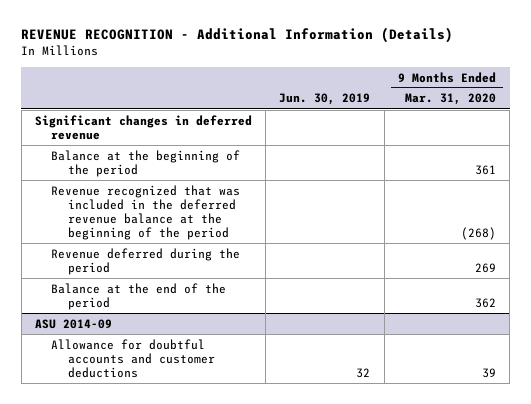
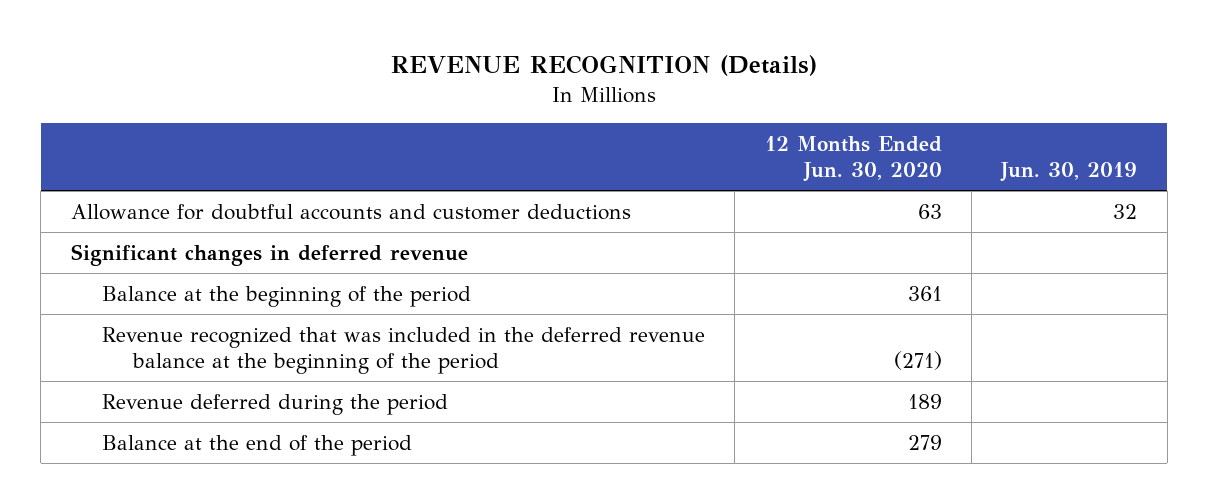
- REVENUE RECOGNITION - Additional Information (Details)
+ REVENUE RECOGNITION (Details)
- | Jun. 30, 2019 | 9 Months Ended Mar. 31, 2020
+ | 12 Months Ended Jun. 30, 2020 | Jun. 30, 2019
+ Allowance for doubtful accounts and customer deductions | 63 | 32
- ASU 2014-09
- Allowance for doubtful accounts and customer deductions | 32 | 39

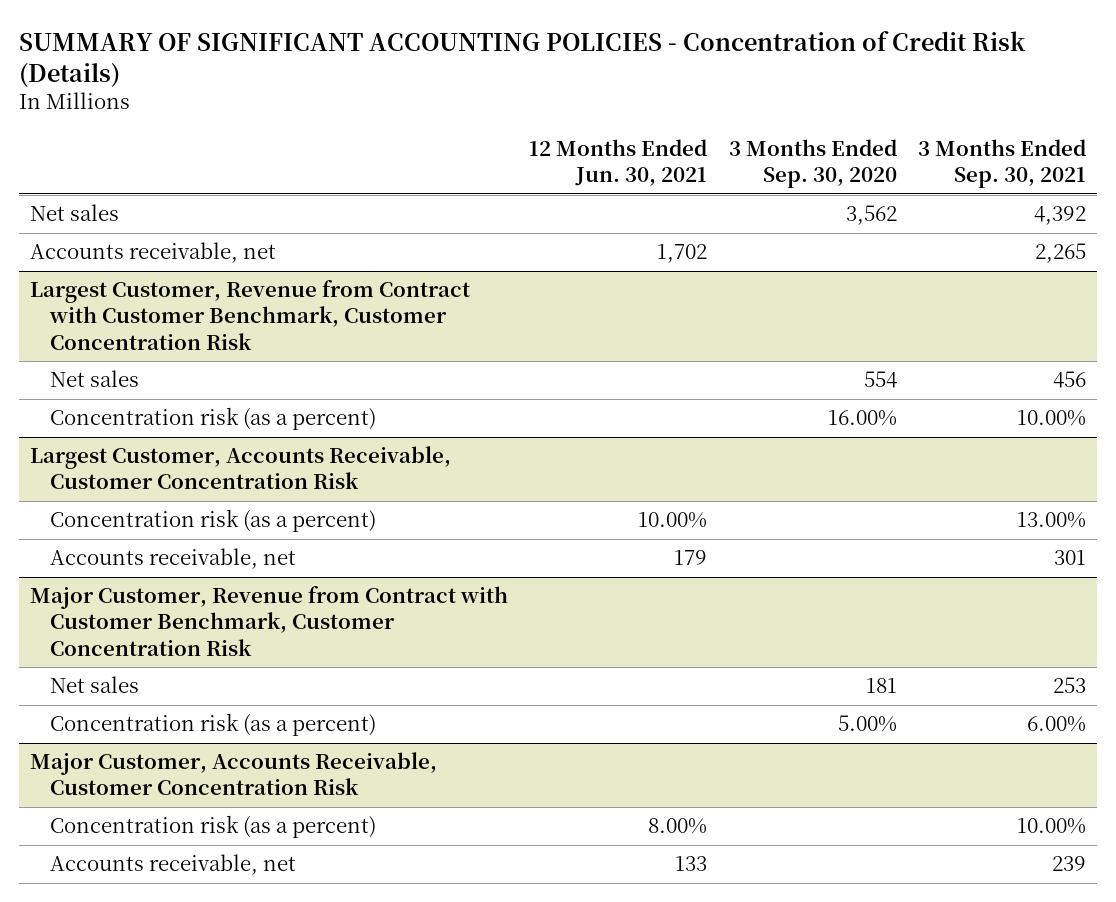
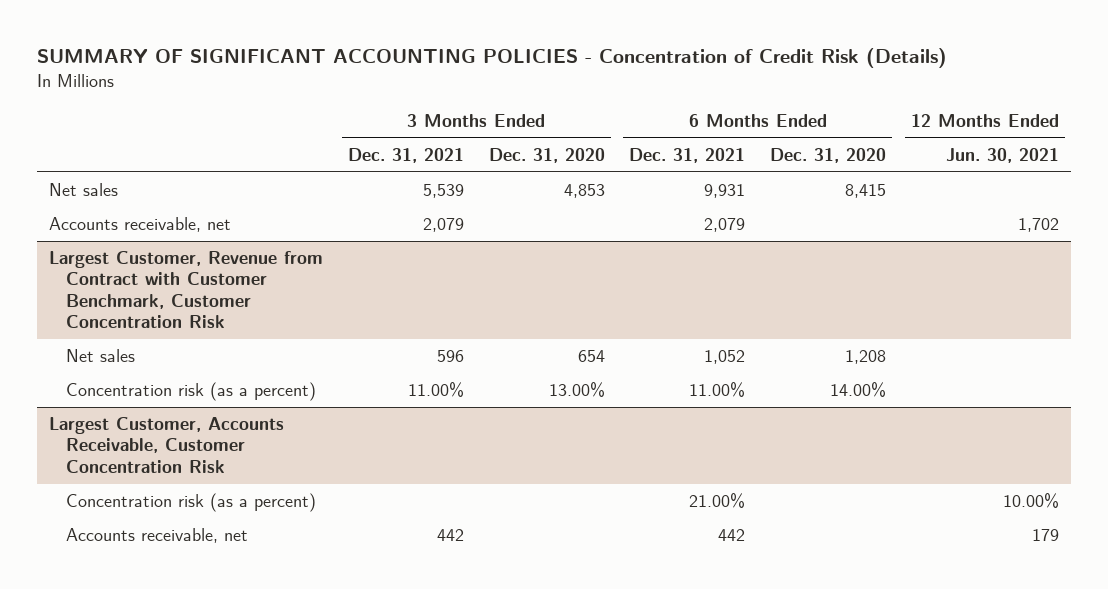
- | 12 Months Ended Jun. 30, 2021 | 3 Months Ended Sep. 30, 2020 | 3 Months Ended Sep. 30, 2021
+ | 3 Months Ended Dec. 31, 2021 | 3 Months Ended Dec. 31, 2020 | 6 Months Ended Dec. 31, 2021 | 6 Months Ended Dec. 31, 2020 | 12 Months Ended Jun. 30, 2021
- Major Customer, Revenue from Contract with Customer Benchmark, Customer Concentration Risk
- Net sales | | 181 | 253
- Concentration risk (as a percent) | | 5.00% | 6.00%
- Major Customer, Accounts Receivable, Customer Concentration Risk
- Concentration risk (as a percent) | 8.00% | | 10.00%
- Accounts receivable, net | 133 | | 239

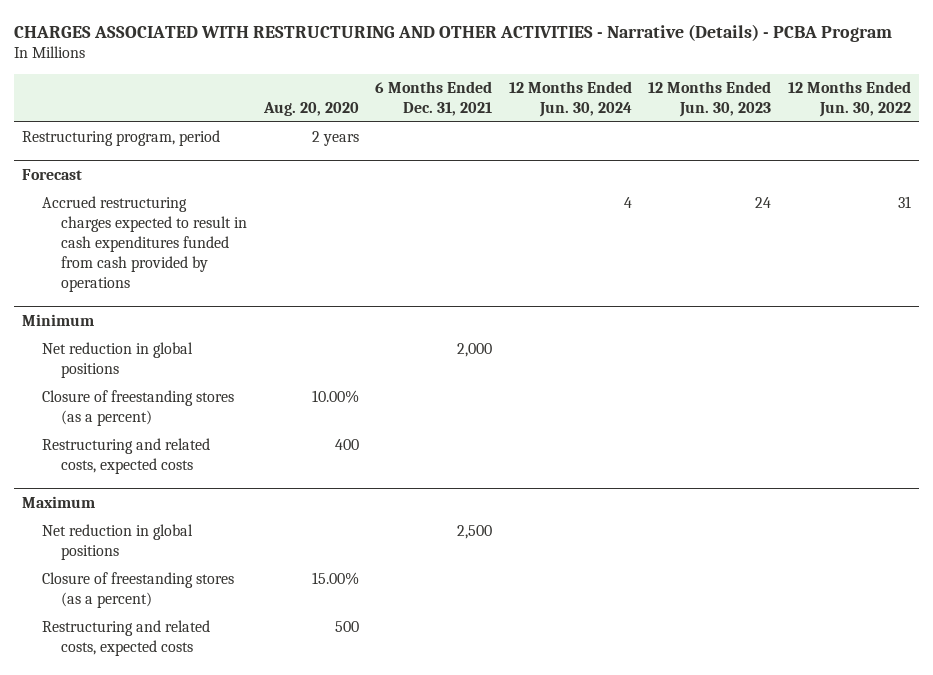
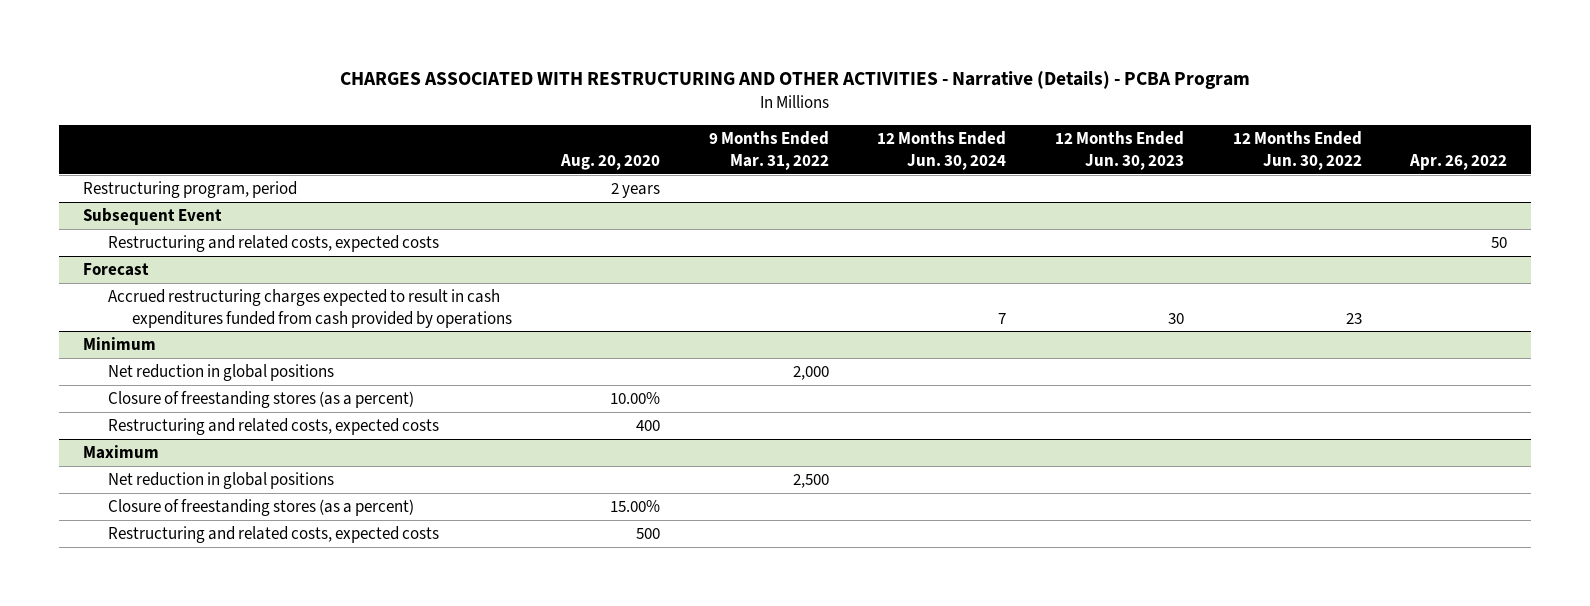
- | Aug. 20, 2020 | 6 Months Ended Dec. 31, 2021 | 12 Months Ended Jun. 30, 2024 | 12 Months Ended Jun. 30, 2023 | 12 Months Ended Jun. 30, 2022
+ | Aug. 20, 2020 | 9 Months Ended Mar. 31, 2022 | 12 Months Ended Jun. 30, 2024 | 12 Months Ended Jun. 30, 2023 | 12 Months Ended Jun. 30, 2022 | Apr. 26, 2022
+ Subsequent Event
+ Restructuring and related costs, expected costs | | | | | | 50
@ Forecast
- Accrued restructuring charges expected to result in cash expenditures funded from cash provided by operations | | | 4 | 24 | 31
+ Accrued restructuring charges expected to result in cash expenditures funded from cash provided by operations | | | 7 | 30 | 23 |

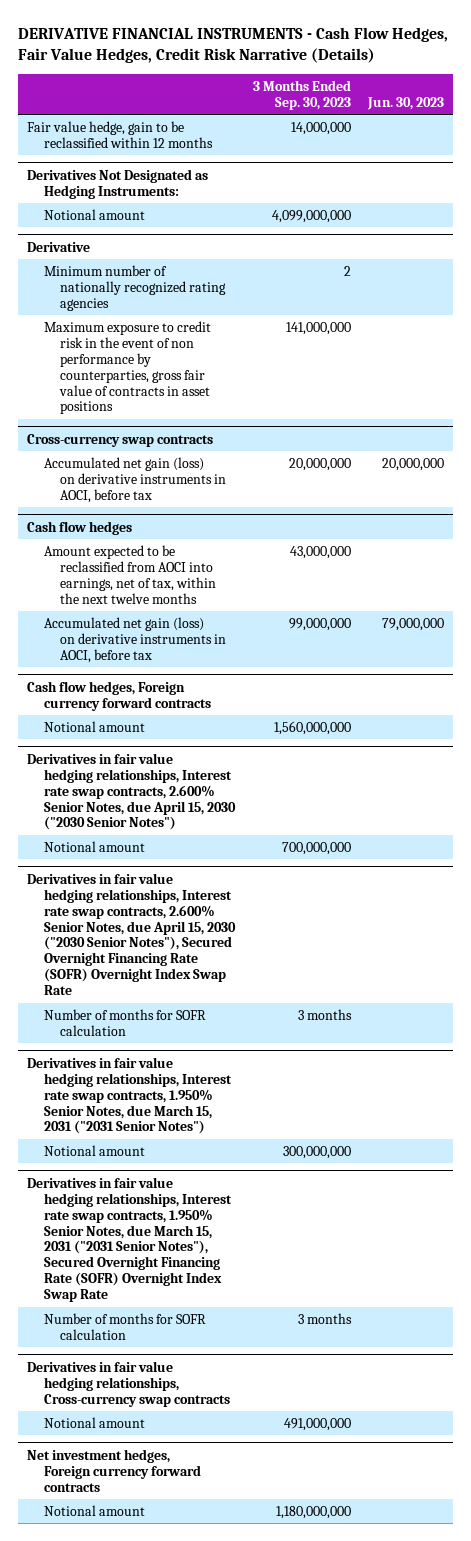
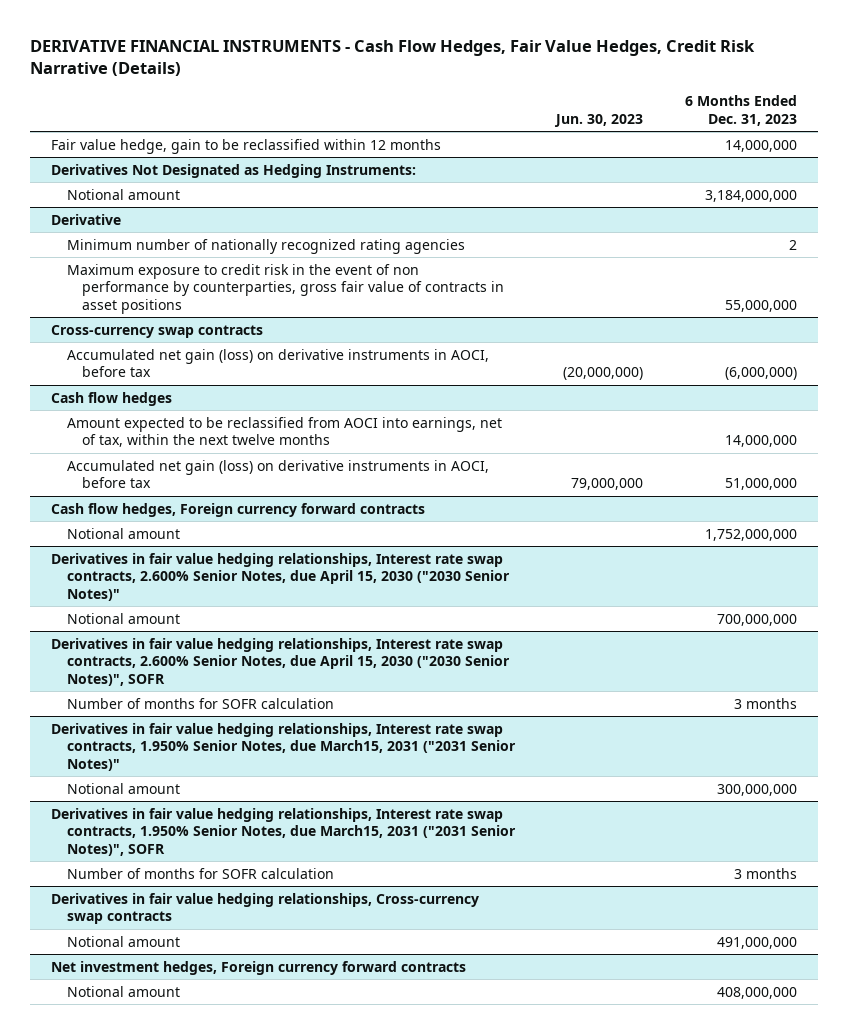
- | 3 Months Ended Sep. 30, 2023 | Jun. 30, 2023
+ | Jun. 30, 2023 | 6 Months Ended Dec. 31, 2023
@ Cross-currency swap contracts
- Accumulated net gain (loss) on derivative instruments in AOCI, before tax | 20,000,000 | 20,000,000
+ Accumulated net gain (loss) on derivative instruments in AOCI, before tax | (20,000,000) | (6,000,000)
- Derivatives in fair value hedging relationships, Interest rate swap contracts, 2.600% Senior Notes, due April 15, 2030 ("2030 Senior Notes")
+ Derivatives in fair value hedging relationships, Interest rate swap contracts, 2.600% Senior Notes, due April 15, 2030 ("2030 Senior Notes)"
- Derivatives in fair value hedging relationships, Interest rate swap contracts, 2.600% Senior Notes, due April 15, 2030 ("2030 Senior Notes"), Secured Overnight Financing Rate (SOFR) Overnight Index Swap Rate
+ Derivatives in fair value hedging relationships, Interest rate swap contracts, 2.600% Senior Notes, due April 15, 2030 ("2030 Senior Notes)", SOFR
- Derivatives in fair value hedging relationships, Interest rate swap contracts, 1.950% Senior Notes, due March 15, 2031 ("2031 Senior Notes")
+ Derivatives in fair value hedging relationships, Interest rate swap contracts, 1.950% Senior Notes, due March15, 2031 ("2031 Senior Notes)"
- Derivatives in fair value hedging relationships, Interest rate swap contracts, 1.950% Senior Notes, due March 15, 2031 ("2031 Senior Notes"), Secured Overnight Financing Rate (SOFR) Overnight Index Swap Rate
+ Derivatives in fair value hedging relationships, Interest rate swap contracts, 1.950% Senior Notes, due March15, 2031 ("2031 Senior Notes)", SOFR

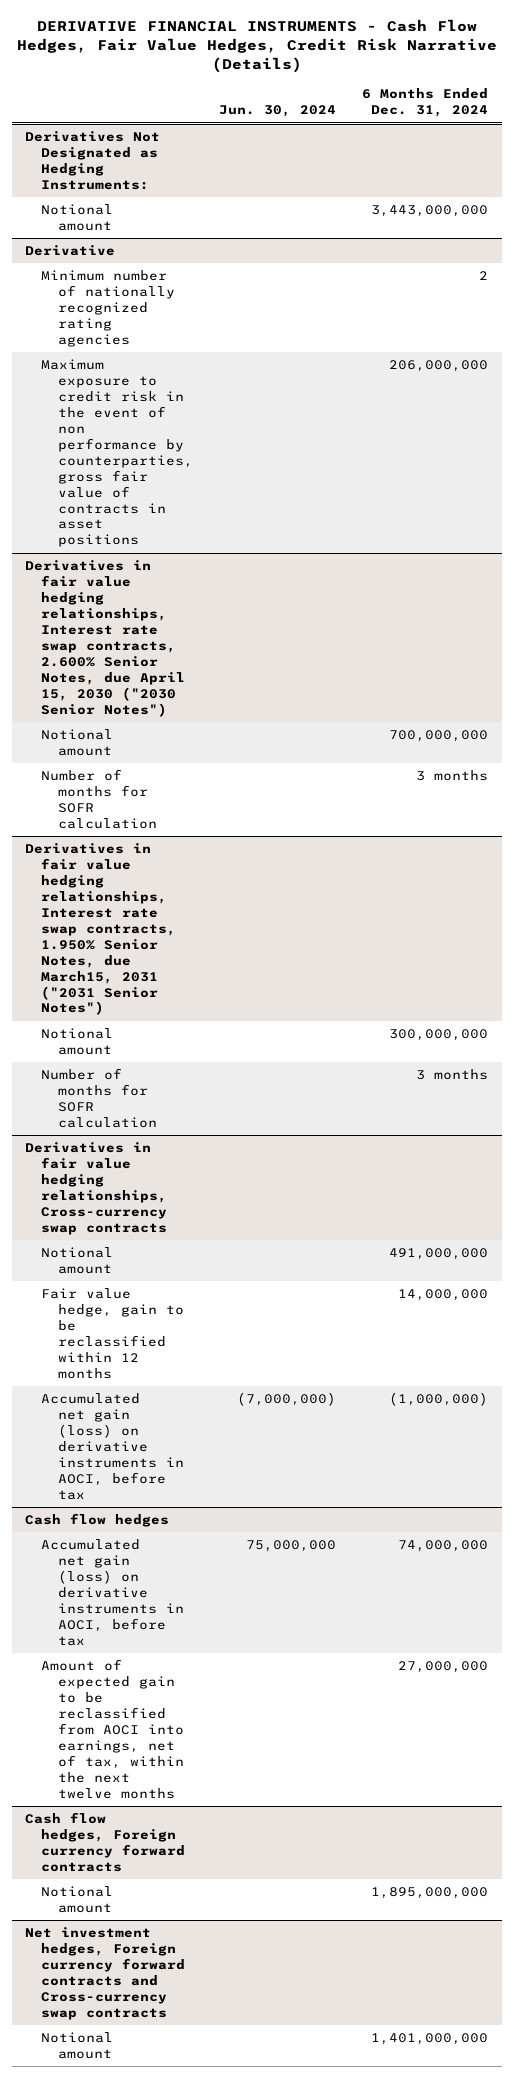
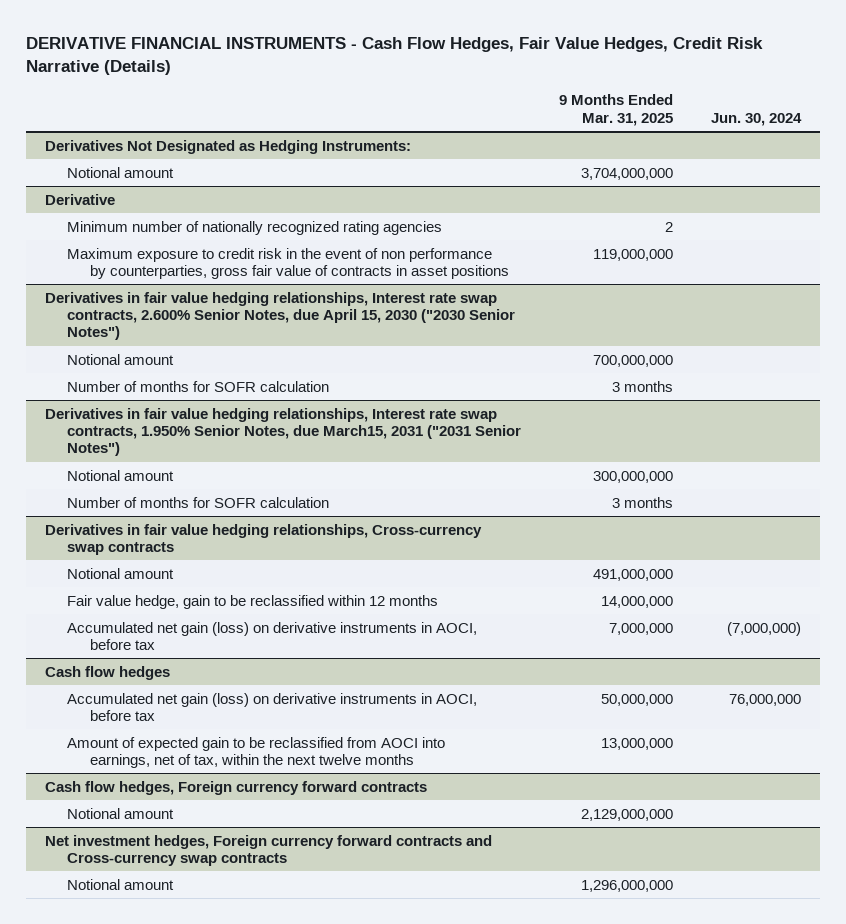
- | Jun. 30, 2024 | 6 Months Ended Dec. 31, 2024
+ | 9 Months Ended Mar. 31, 2025 | Jun. 30, 2024
@ Cash flow hedges
- Accumulated net gain (loss) on derivative instruments in AOCI, before tax | 75,000,000 | 74,000,000
+ Accumulated net gain (loss) on derivative instruments in AOCI, before tax | 50,000,000 | 76,000,000

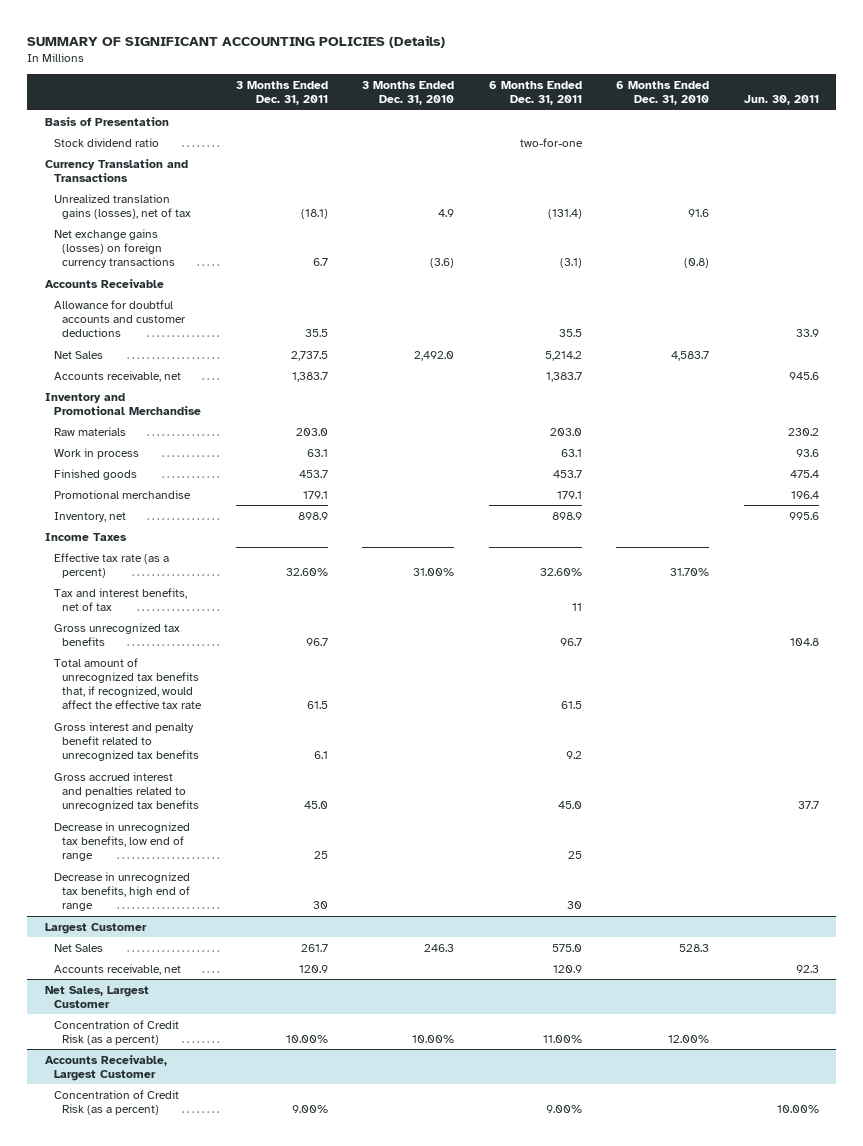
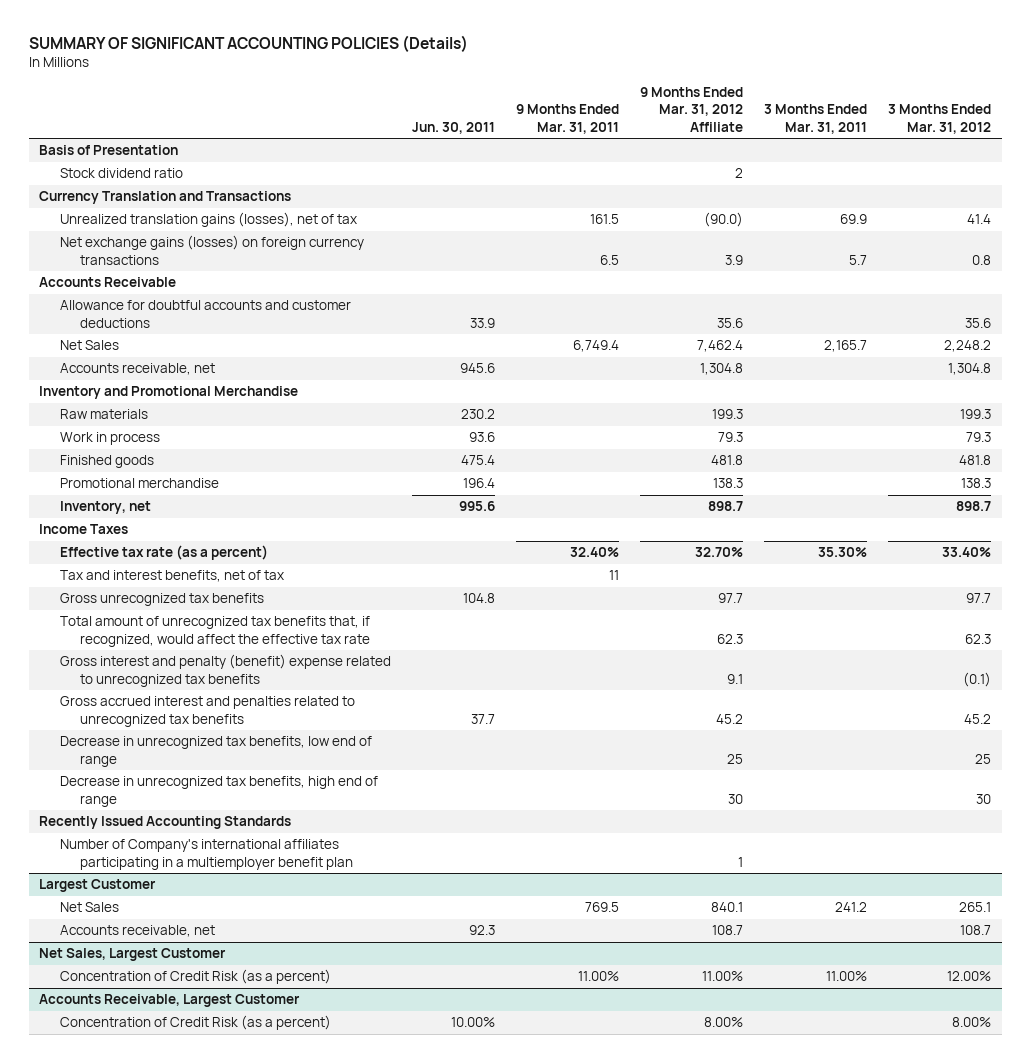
- | 3 Months Ended Dec. 31, 2011 | 3 Months Ended Dec. 31, 2010 | 6 Months Ended Dec. 31, 2011 | 6 Months Ended Dec. 31, 2010 | Jun. 30, 2011
+ | Jun. 30, 2011 | 9 Months Ended Mar. 31, 2011 | 9 Months Ended Mar. 31, 2012 Affiliate | 3 Months Ended Mar. 31, 2011 | 3 Months Ended Mar. 31, 2012
- Gross interest and penalty benefit related to unrecognized tax benefits | 6.1 | | 9.2 | |
+ Gross interest and penalty (benefit) expense related to unrecognized tax benefits | | | 9.1 | | (0.1)
+ Recently Issued Accounting Standards
+ Number of Company's international affiliates participating in a multiemployer benefit plan | | | 1 | |

